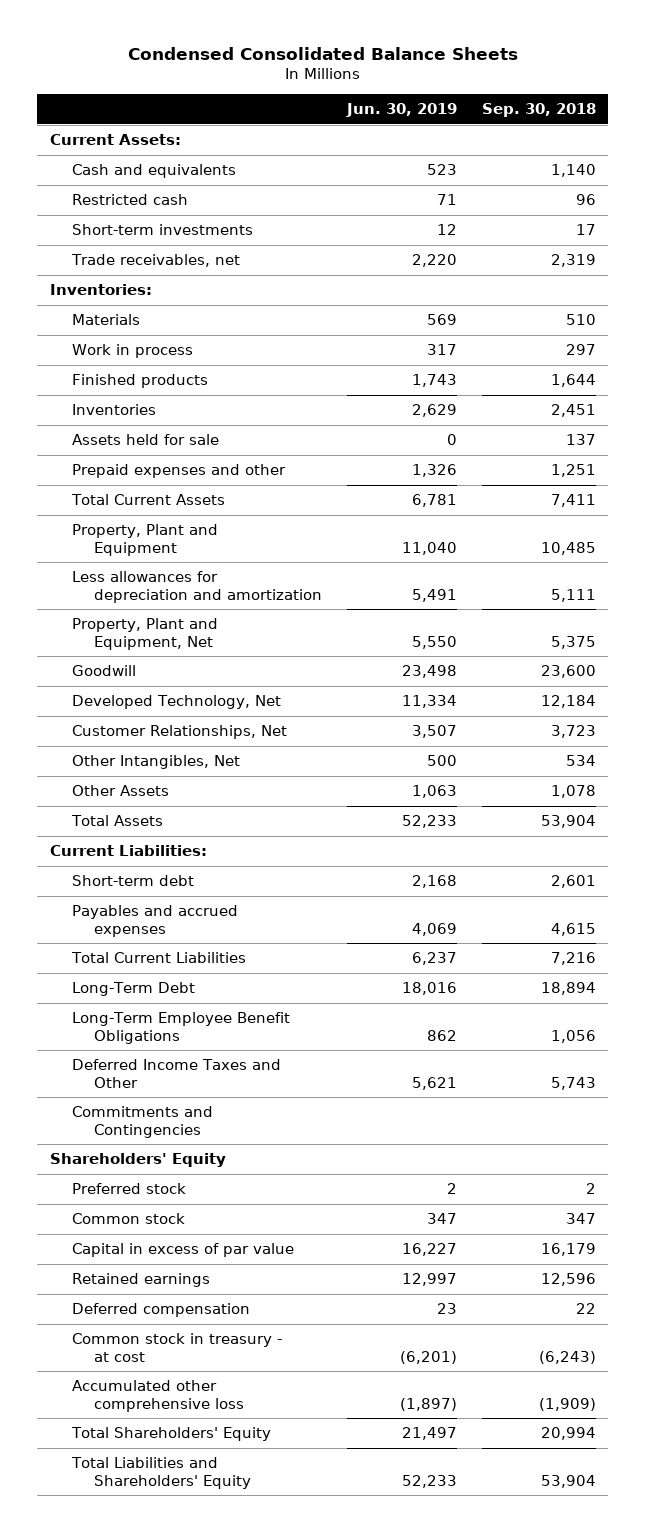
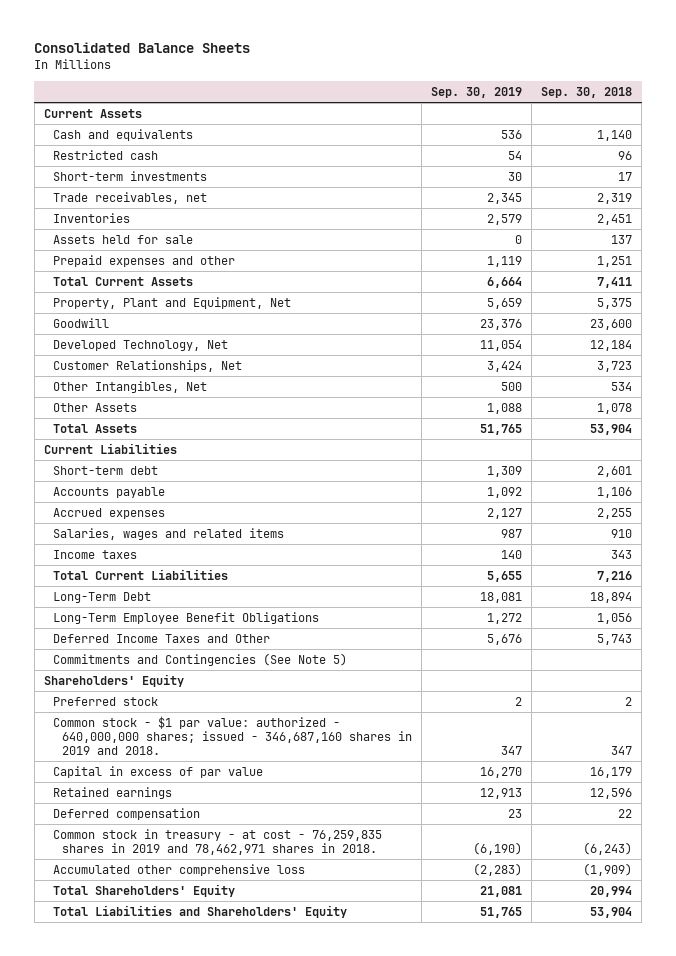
- Condensed Consolidated Balance Sheets
+ Consolidated Balance Sheets
- | Jun. 30, 2019 | Sep. 30, 2018
+ | Sep. 30, 2019 | Sep. 30, 2018
- Current Assets:
+ Current Assets
- Inventories:
- Materials | 569 | 510
- Work in process | 317 | 297
- Finished products | 1,743 | 1,644
- Property, Plant and Equipment | 11,040 | 10,485
- Less allowances for depreciation and amortization | 5,491 | 5,111
- Current Liabilities:
+ Current Liabilities
- Payables and accrued expenses | 4,069 | 4,615
+ Accounts payable | 1,092 | 1,106
+ Accrued expenses | 2,127 | 2,255
+ Salaries, wages and related items | 987 | 910
+ Income taxes | 140 | 343
- Commitments and Contingencies
+ Commitments and Contingencies (See Note 5)
- Common stock | 347 | 347
+ Common stock - $1 par value: authorized - 640,000,000 shares; issued - 346,687,160 shares in 2019 and 2018. | 347 | 347
- Common stock in treasury - at cost | (6,201) | (6,243)
+ Common stock in treasury - at cost - 76,259,835 shares in 2019 and 78,462,971 shares in 2018. | (6,190) | (6,243)

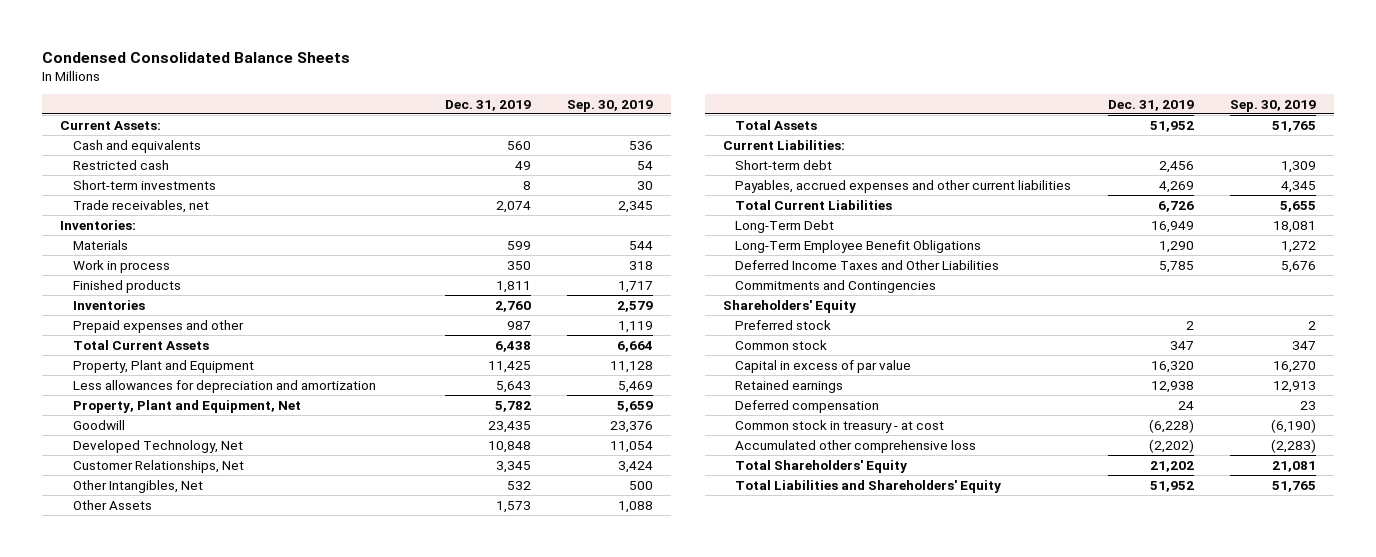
- Consolidated Balance Sheets
+ Condensed Consolidated Balance Sheets
- | Sep. 30, 2019 | Sep. 30, 2018
+ | Dec. 31, 2019 | Sep. 30, 2019
- Current Assets
+ Current Assets:
+ Inventories:
+ Materials | 599 | 544
+ Work in process | 350 | 318
+ Finished products | 1,811 | 1,717
- Assets held for sale | 0 | 137
+ Property, Plant and Equipment | 11,425 | 11,128
+ Less allowances for depreciation and amortization | 5,643 | 5,469
- Current Liabilities
+ Current Liabilities:
- Accounts payable | 1,092 | 1,106
- Accrued expenses | 2,127 | 2,255
- Salaries, wages and related items | 987 | 910
- Income taxes | 140 | 343
+ Payables, accrued expenses and other current liabilities | 4,269 | 4,345
- Deferred Income Taxes and Other | 5,676 | 5,743
- Commitments and Contingencies (See Note 5)
+ Deferred Income Taxes and Other Liabilities | 5,785 | 5,676
+ Commitments and Contingencies
- Common stock - $1 par value: authorized - 640,000,000 shares; issued - 346,687,160 shares in 2019 and 2018. | 347 | 347
+ Common stock | 347 | 347
- Common stock in treasury - at cost - 76,259,835 shares in 2019 and 78,462,971 shares in 2018. | (6,190) | (6,243)
+ Common stock in treasury - at cost | (6,228) | (6,190)

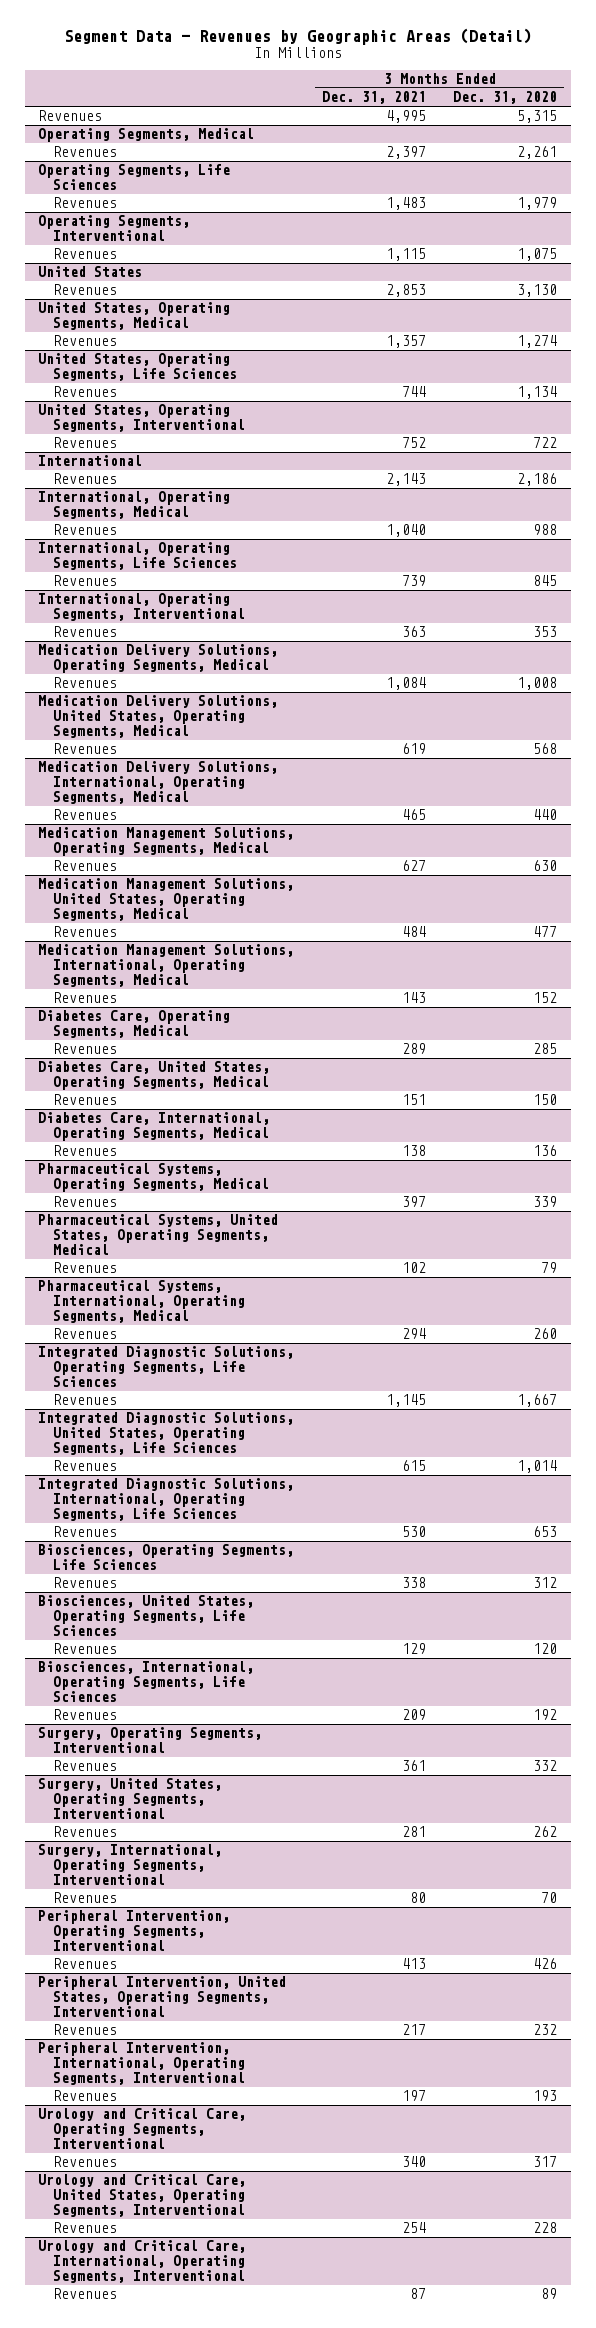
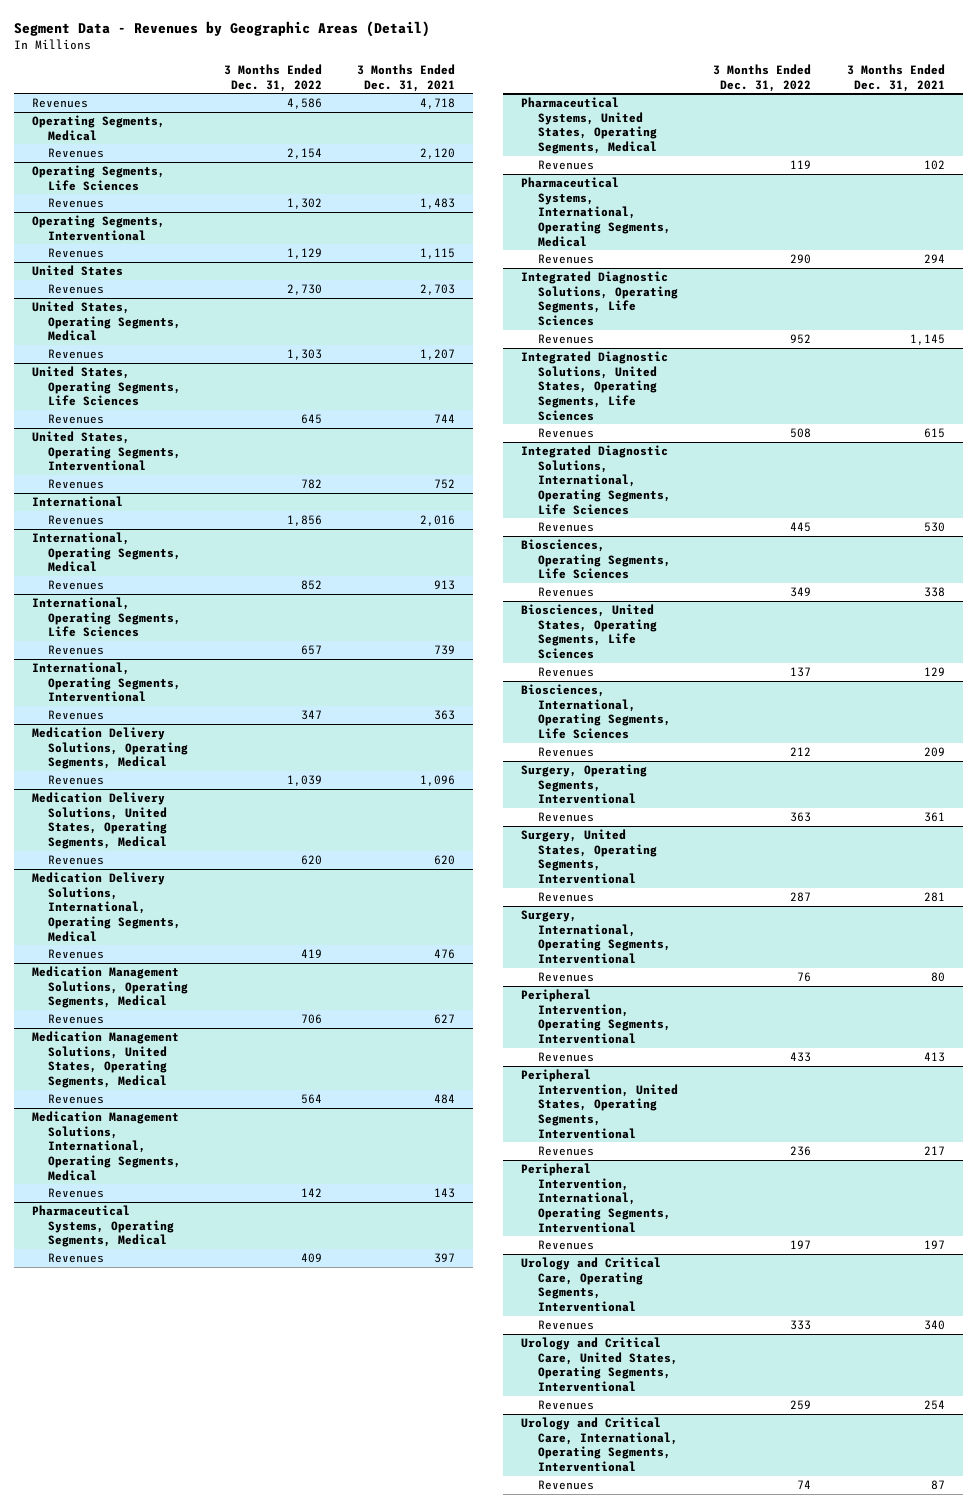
- | 3 Months Ended Dec. 31, 2021 | 3 Months Ended Dec. 31, 2020
+ | 3 Months Ended Dec. 31, 2022 | 3 Months Ended Dec. 31, 2021
- Revenues | 4,995 | 5,315
+ Revenues | 4,586 | 4,718
@ Operating Segments, Medical
- Revenues | 2,397 | 2,261
+ Revenues | 2,154 | 2,120
@ United States
- Revenues | 2,853 | 3,130
+ Revenues | 2,730 | 2,703
@ United States, Operating Segments, Medical
- Revenues | 1,357 | 1,274
+ Revenues | 1,303 | 1,207
@ International
- Revenues | 2,143 | 2,186
+ Revenues | 1,856 | 2,016
@ International, Operating Segments, Medical
- Revenues | 1,040 | 988
+ Revenues | 852 | 913
@ Medication Delivery Solutions, Operating Segments, Medical
- Revenues | 1,084 | 1,008
+ Revenues | 1,039 | 1,096
@ Medication Delivery Solutions, United States, Operating Segments, Medical
- Revenues | 619 | 568
+ Revenues | 620 | 620
@ Medication Delivery Solutions, International, Operating Segments, Medical
- Revenues | 465 | 440
+ Revenues | 419 | 476
- Diabetes Care, Operating Segments, Medical
- Revenues | 289 | 285
- Diabetes Care, United States, Operating Segments, Medical
- Revenues | 151 | 150
- Diabetes Care, International, Operating Segments, Medical
- Revenues | 138 | 136

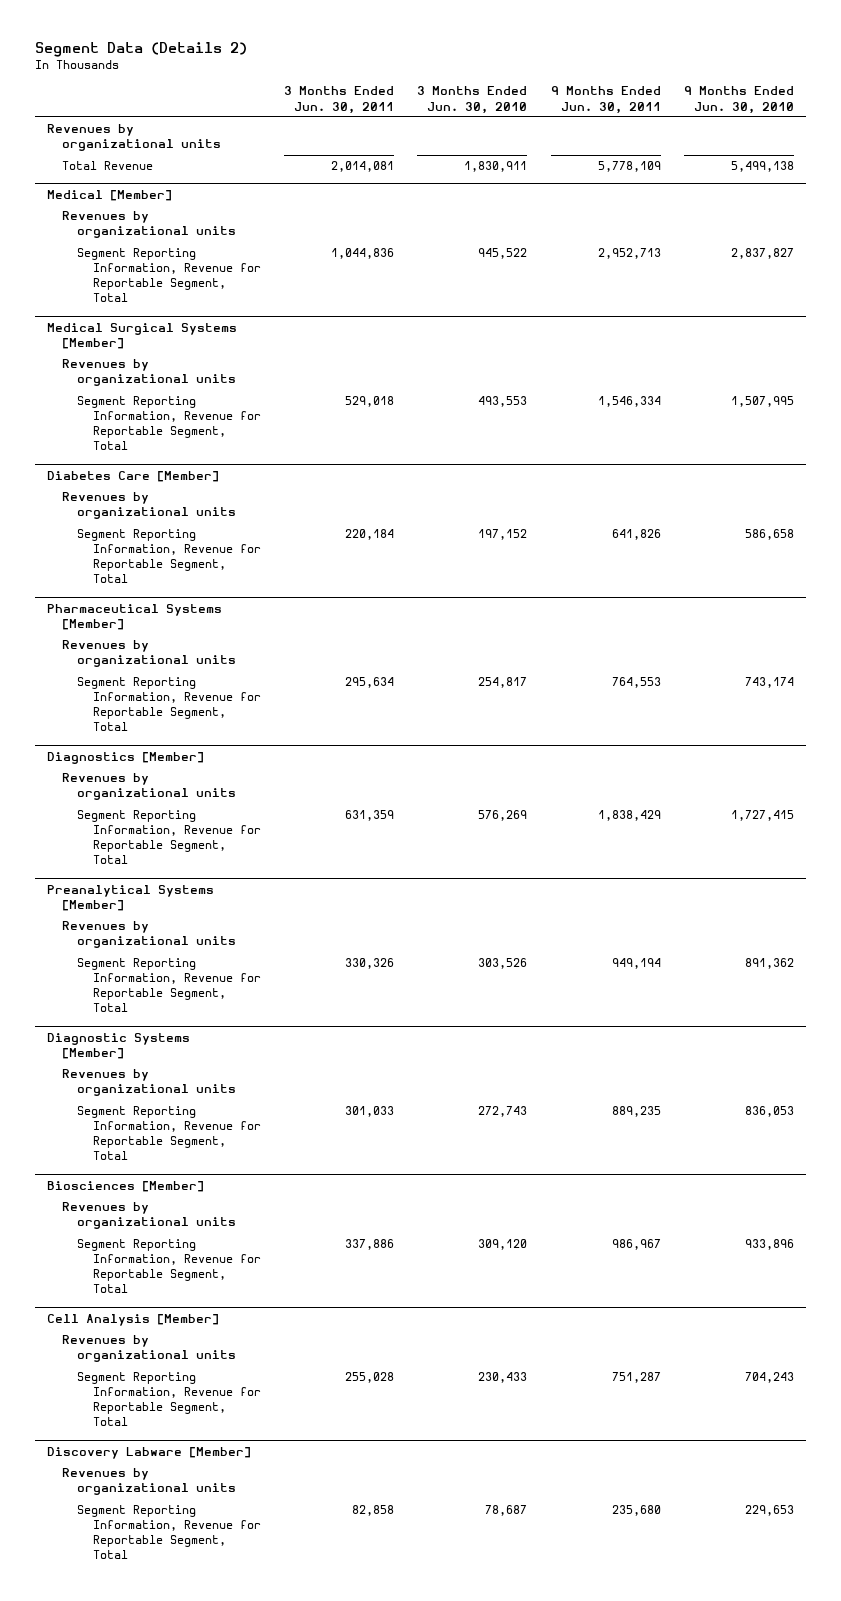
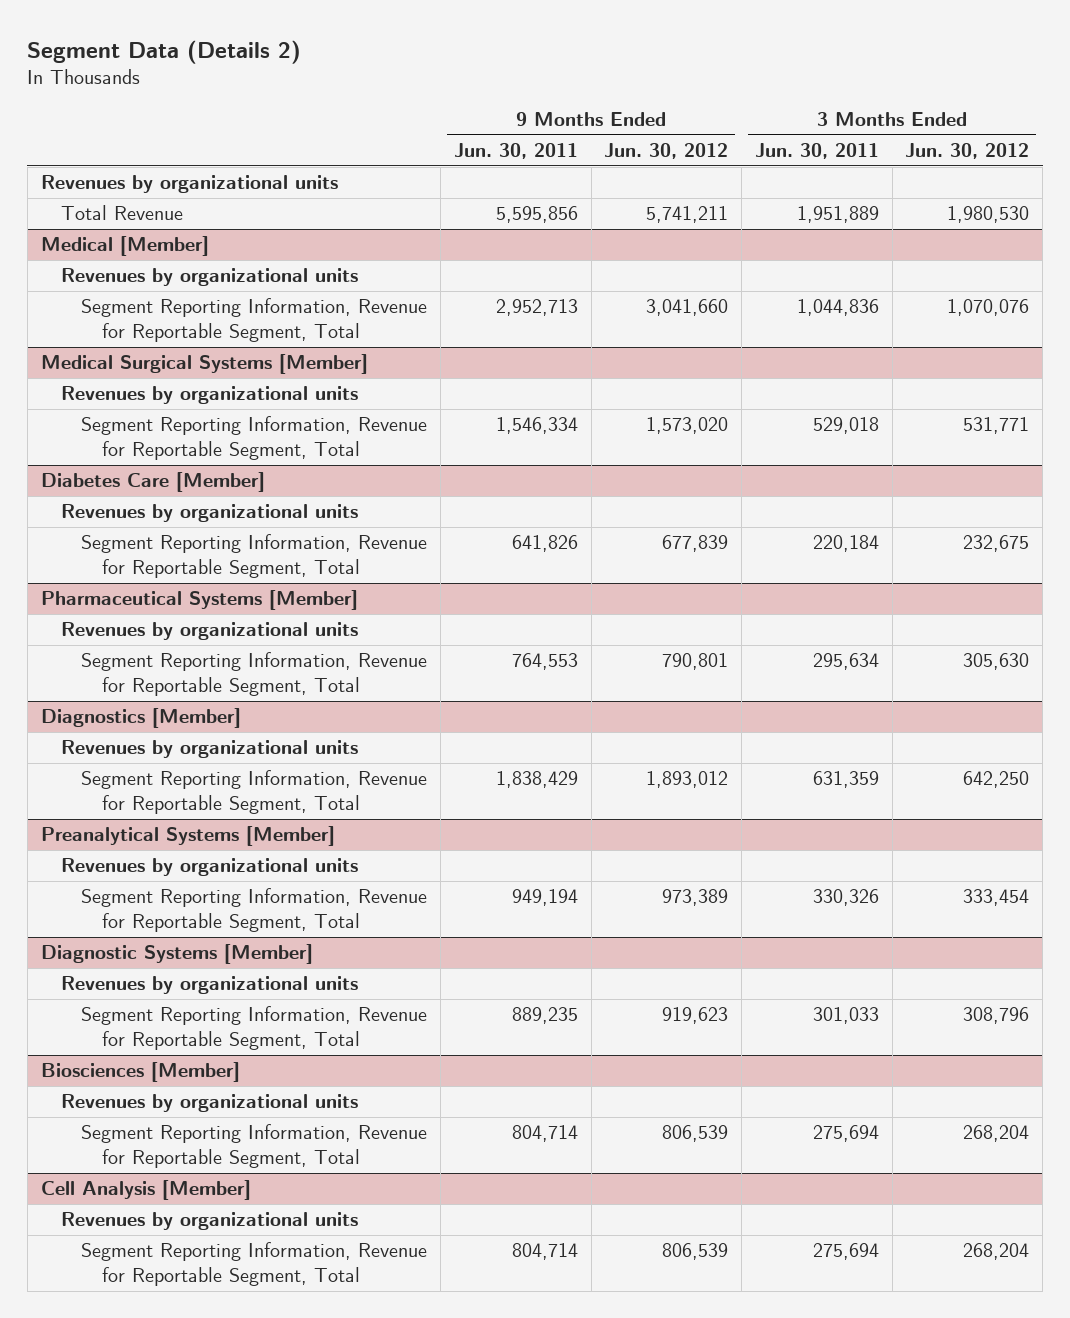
- | 3 Months Ended Jun. 30, 2011 | 3 Months Ended Jun. 30, 2010 | 9 Months Ended Jun. 30, 2011 | 9 Months Ended Jun. 30, 2010
+ | 9 Months Ended Jun. 30, 2011 | 9 Months Ended Jun. 30, 2012 | 3 Months Ended Jun. 30, 2011 | 3 Months Ended Jun. 30, 2012
- Total Revenue | 2,014,081 | 1,830,911 | 5,778,109 | 5,499,138
+ Total Revenue | 5,595,856 | 5,741,211 | 1,951,889 | 1,980,530
@ Biosciences [Member]
- Segment Reporting Information, Revenue for Reportable Segment, Total | 337,886 | 309,120 | 986,967 | 933,896
+ Segment Reporting Information, Revenue for Reportable Segment, Total | 804,714 | 806,539 | 275,694 | 268,204
@ Cell Analysis [Member]
- Segment Reporting Information, Revenue for Reportable Segment, Total | 255,028 | 230,433 | 751,287 | 704,243
- Discovery Labware [Member]
- Revenues by organizational units
- Segment Reporting Information, Revenue for Reportable Segment, Total | 82,858 | 78,687 | 235,680 | 229,653
@ Cell Analysis [Member]
+ Segment Reporting Information, Revenue for Reportable Segment, Total | 804,714 | 806,539 | 275,694 | 268,204

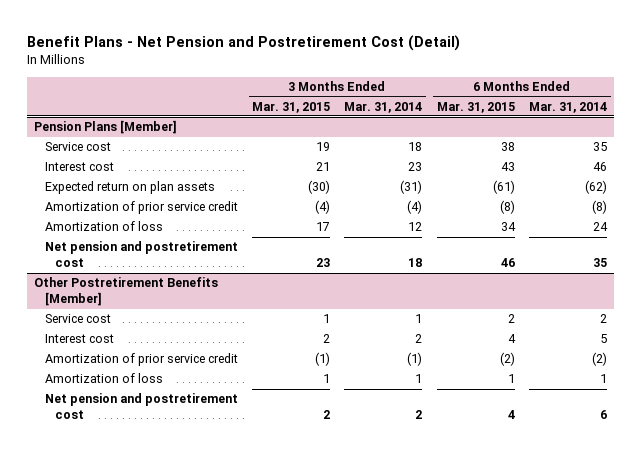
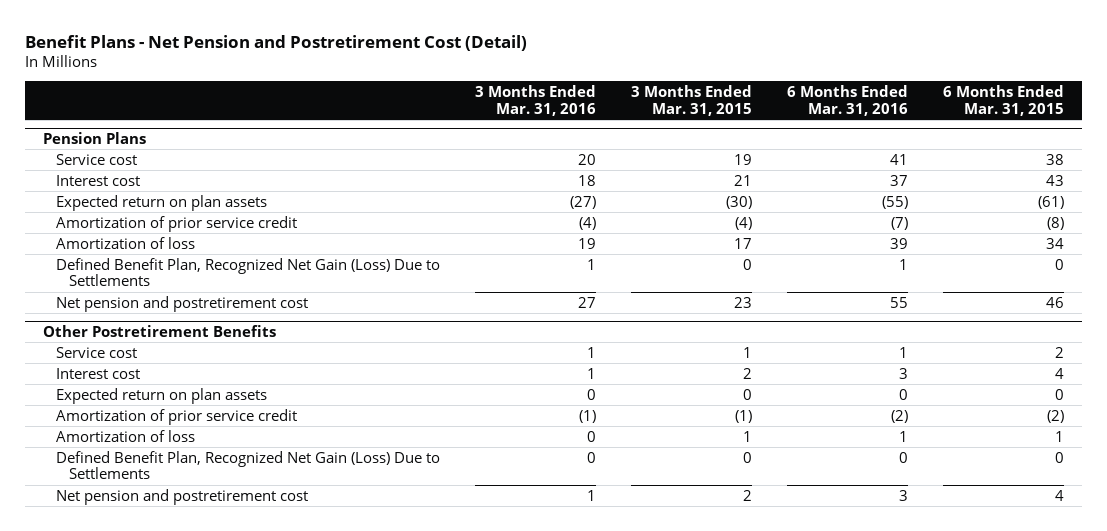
- | 3 Months Ended Mar. 31, 2015 | 3 Months Ended Mar. 31, 2014 | 6 Months Ended Mar. 31, 2015 | 6 Months Ended Mar. 31, 2014
+ | 3 Months Ended Mar. 31, 2016 | 3 Months Ended Mar. 31, 2015 | 6 Months Ended Mar. 31, 2016 | 6 Months Ended Mar. 31, 2015
- Pension Plans [Member]
+ Pension Plans
+ Defined Benefit Plan, Recognized Net Gain (Loss) Due to Settlements | 1 | 0 | 1 | 0
- Other Postretirement Benefits [Member]
+ Other Postretirement Benefits
+ Expected return on plan assets | 0 | 0 | 0 | 0
+ Defined Benefit Plan, Recognized Net Gain (Loss) Due to Settlements | 0 | 0 | 0 | 0

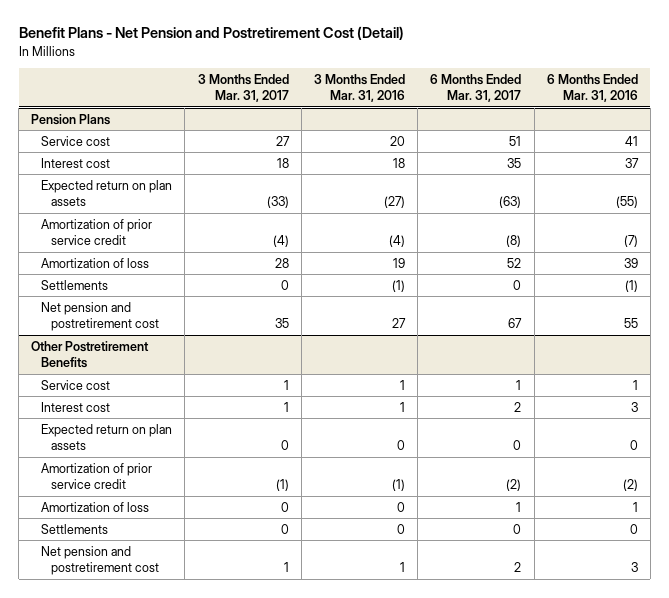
- | 3 Months Ended Mar. 31, 2016 | 3 Months Ended Mar. 31, 2015 | 6 Months Ended Mar. 31, 2016 | 6 Months Ended Mar. 31, 2015
+ | 3 Months Ended Mar. 31, 2017 | 3 Months Ended Mar. 31, 2016 | 6 Months Ended Mar. 31, 2017 | 6 Months Ended Mar. 31, 2016
@ Pension Plans
- Defined Benefit Plan, Recognized Net Gain (Loss) Due to Settlements | 1 | 0 | 1 | 0
+ Settlements | 0 | (1) | 0 | (1)
@ Other Postretirement Benefits
- Defined Benefit Plan, Recognized Net Gain (Loss) Due to Settlements | 0 | 0 | 0 | 0
+ Settlements | 0 | 0 | 0 | 0

